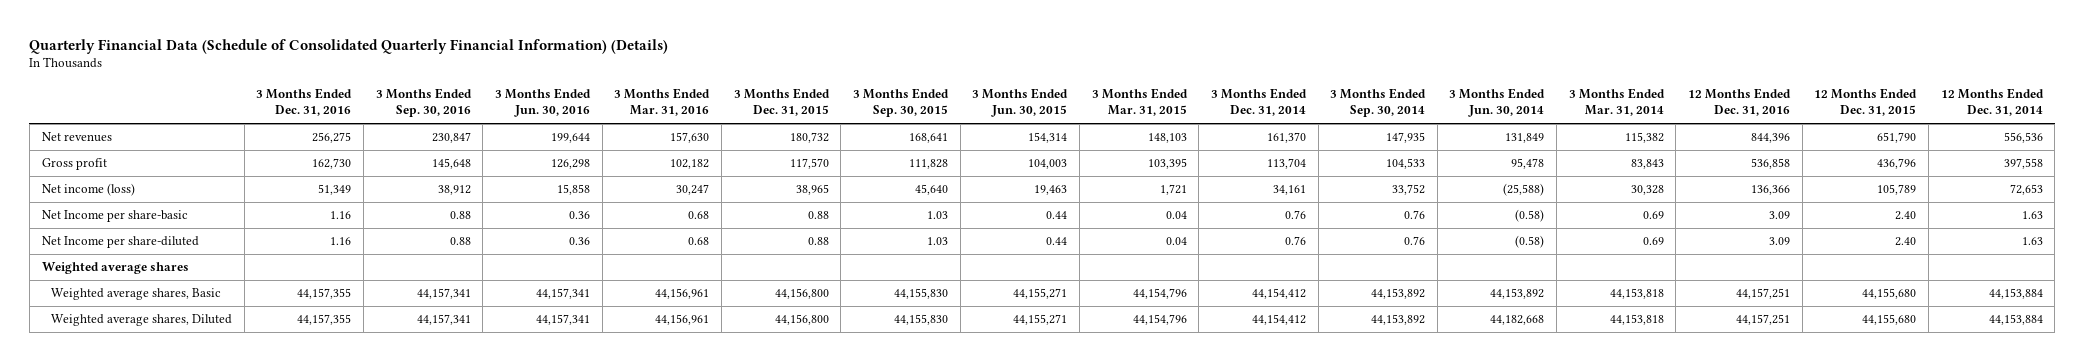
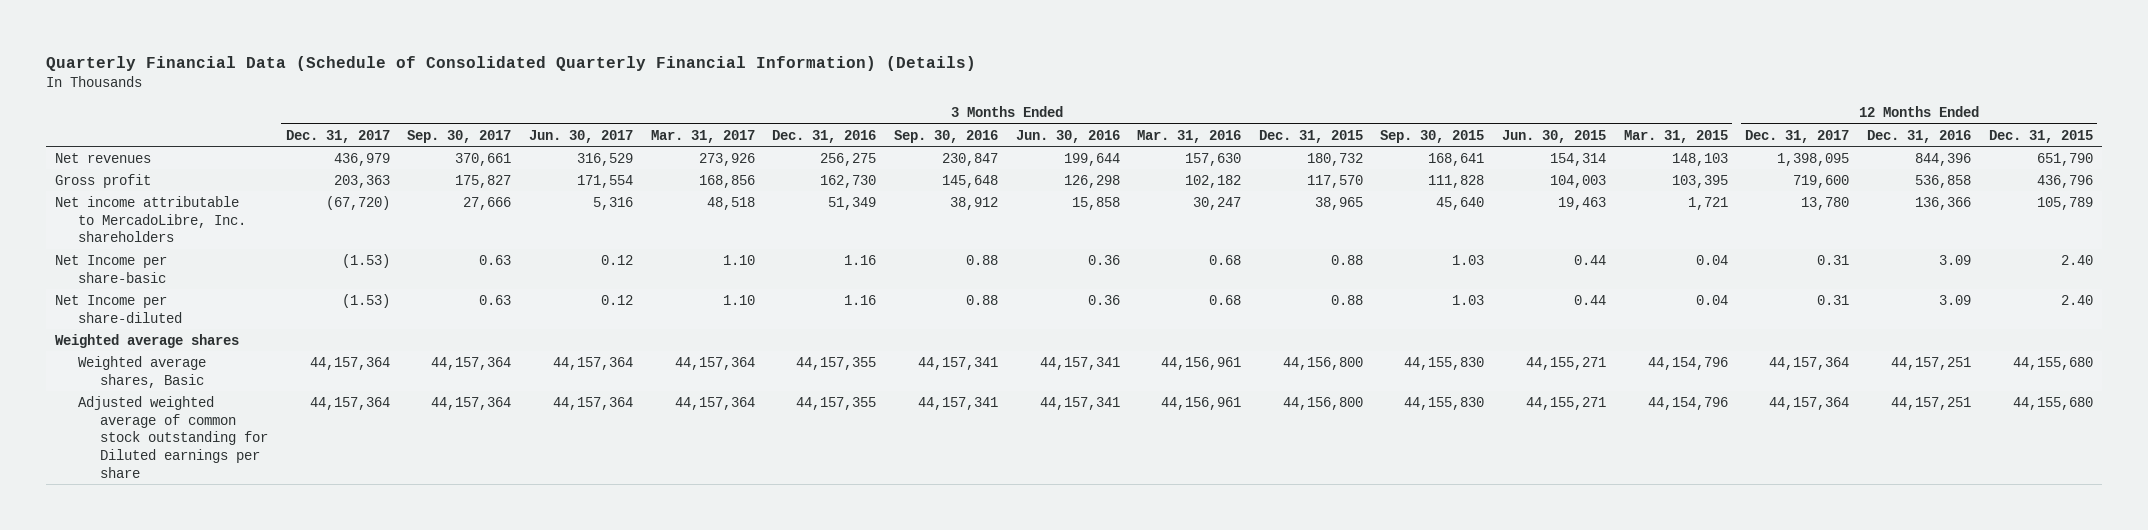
- | 3 Months Ended Dec. 31, 2016 | 3 Months Ended Sep. 30, 2016 | 3 Months Ended Jun. 30, 2016 | 3 Months Ended Mar. 31, 2016 | 3 Months Ended Dec. 31, 2015 | 3 Months Ended Sep. 30, 2015 | 3 Months Ended Jun. 30, 2015 | 3 Months Ended Mar. 31, 2015 | 3 Months Ended Dec. 31, 2014 | 3 Months Ended Sep. 30, 2014 | 3 Months Ended Jun. 30, 2014 | 3 Months Ended Mar. 31, 2014 | 12 Months Ended Dec. 31, 2016 | 12 Months Ended Dec. 31, 2015 | 12 Months Ended Dec. 31, 2014
+ | 3 Months Ended Dec. 31, 2017 | 3 Months Ended Sep. 30, 2017 | 3 Months Ended Jun. 30, 2017 | 3 Months Ended Mar. 31, 2017 | 3 Months Ended Dec. 31, 2016 | 3 Months Ended Sep. 30, 2016 | 3 Months Ended Jun. 30, 2016 | 3 Months Ended Mar. 31, 2016 | 3 Months Ended Dec. 31, 2015 | 3 Months Ended Sep. 30, 2015 | 3 Months Ended Jun. 30, 2015 | 3 Months Ended Mar. 31, 2015 | 12 Months Ended Dec. 31, 2017 | 12 Months Ended Dec. 31, 2016 | 12 Months Ended Dec. 31, 2015
- Net income (loss) | 51,349 | 38,912 | 15,858 | 30,247 | 38,965 | 45,640 | 19,463 | 1,721 | 34,161 | 33,752 | (25,588) | 30,328 | 136,366 | 105,789 | 72,653
+ Net income attributable to MercadoLibre, Inc. shareholders | (67,720) | 27,666 | 5,316 | 48,518 | 51,349 | 38,912 | 15,858 | 30,247 | 38,965 | 45,640 | 19,463 | 1,721 | 13,780 | 136,366 | 105,789
- Weighted average shares, Diluted | 44,157,355 | 44,157,341 | 44,157,341 | 44,156,961 | 44,156,800 | 44,155,830 | 44,155,271 | 44,154,796 | 44,154,412 | 44,153,892 | 44,182,668 | 44,153,818 | 44,157,251 | 44,155,680 | 44,153,884
+ Adjusted weighted average of common stock outstanding for Diluted earnings per share | 44,157,364 | 44,157,364 | 44,157,364 | 44,157,364 | 44,157,355 | 44,157,341 | 44,157,341 | 44,156,961 | 44,156,800 | 44,155,830 | 44,155,271 | 44,154,796 | 44,157,364 | 44,157,251 | 44,155,680

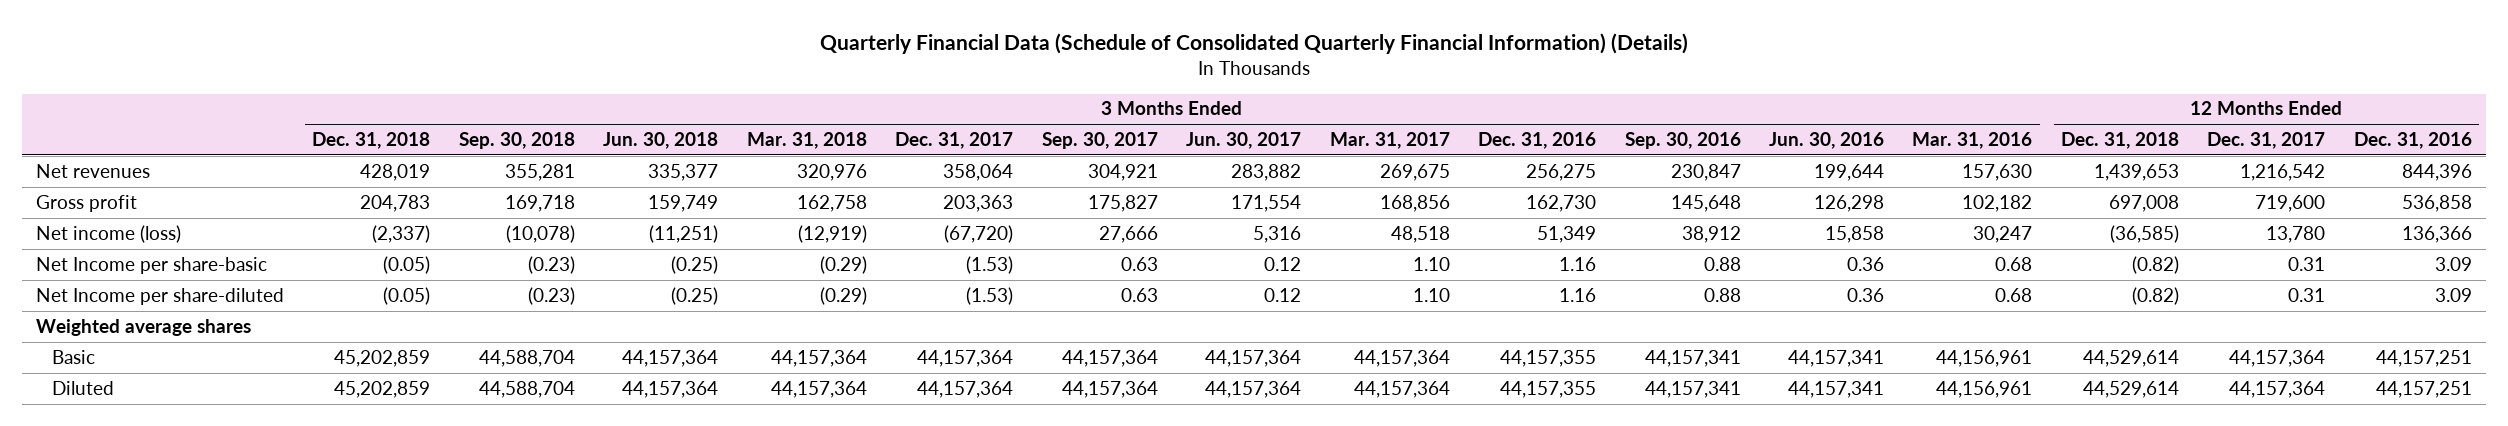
- | 3 Months Ended Dec. 31, 2017 | 3 Months Ended Sep. 30, 2017 | 3 Months Ended Jun. 30, 2017 | 3 Months Ended Mar. 31, 2017 | 3 Months Ended Dec. 31, 2016 | 3 Months Ended Sep. 30, 2016 | 3 Months Ended Jun. 30, 2016 | 3 Months Ended Mar. 31, 2016 | 3 Months Ended Dec. 31, 2015 | 3 Months Ended Sep. 30, 2015 | 3 Months Ended Jun. 30, 2015 | 3 Months Ended Mar. 31, 2015 | 12 Months Ended Dec. 31, 2017 | 12 Months Ended Dec. 31, 2016 | 12 Months Ended Dec. 31, 2015
+ | 3 Months Ended Dec. 31, 2018 | 3 Months Ended Sep. 30, 2018 | 3 Months Ended Jun. 30, 2018 | 3 Months Ended Mar. 31, 2018 | 3 Months Ended Dec. 31, 2017 | 3 Months Ended Sep. 30, 2017 | 3 Months Ended Jun. 30, 2017 | 3 Months Ended Mar. 31, 2017 | 3 Months Ended Dec. 31, 2016 | 3 Months Ended Sep. 30, 2016 | 3 Months Ended Jun. 30, 2016 | 3 Months Ended Mar. 31, 2016 | 12 Months Ended Dec. 31, 2018 | 12 Months Ended Dec. 31, 2017 | 12 Months Ended Dec. 31, 2016
- Net revenues | 436,979 | 370,661 | 316,529 | 273,926 | 256,275 | 230,847 | 199,644 | 157,630 | 180,732 | 168,641 | 154,314 | 148,103 | 1,398,095 | 844,396 | 651,790
+ Net revenues | 428,019 | 355,281 | 335,377 | 320,976 | 358,064 | 304,921 | 283,882 | 269,675 | 256,275 | 230,847 | 199,644 | 157,630 | 1,439,653 | 1,216,542 | 844,396
- Net income attributable to MercadoLibre, Inc. shareholders | (67,720) | 27,666 | 5,316 | 48,518 | 51,349 | 38,912 | 15,858 | 30,247 | 38,965 | 45,640 | 19,463 | 1,721 | 13,780 | 136,366 | 105,789
+ Net income (loss) | (2,337) | (10,078) | (11,251) | (12,919) | (67,720) | 27,666 | 5,316 | 48,518 | 51,349 | 38,912 | 15,858 | 30,247 | (36,585) | 13,780 | 136,366
- Weighted average shares, Basic | 44,157,364 | 44,157,364 | 44,157,364 | 44,157,364 | 44,157,355 | 44,157,341 | 44,157,341 | 44,156,961 | 44,156,800 | 44,155,830 | 44,155,271 | 44,154,796 | 44,157,364 | 44,157,251 | 44,155,680
- Adjusted weighted average of common stock outstanding for Diluted earnings per share | 44,157,364 | 44,157,364 | 44,157,364 | 44,157,364 | 44,157,355 | 44,157,341 | 44,157,341 | 44,156,961 | 44,156,800 | 44,155,830 | 44,155,271 | 44,154,796 | 44,157,364 | 44,157,251 | 44,155,680
+ Basic | 45,202,859 | 44,588,704 | 44,157,364 | 44,157,364 | 44,157,364 | 44,157,364 | 44,157,364 | 44,157,364 | 44,157,355 | 44,157,341 | 44,157,341 | 44,156,961 | 44,529,614 | 44,157,364 | 44,157,251
+ Diluted | 45,202,859 | 44,588,704 | 44,157,364 | 44,157,364 | 44,157,364 | 44,157,364 | 44,157,364 | 44,157,364 | 44,157,355 | 44,157,341 | 44,157,341 | 44,156,961 | 44,529,614 | 44,157,364 | 44,157,251

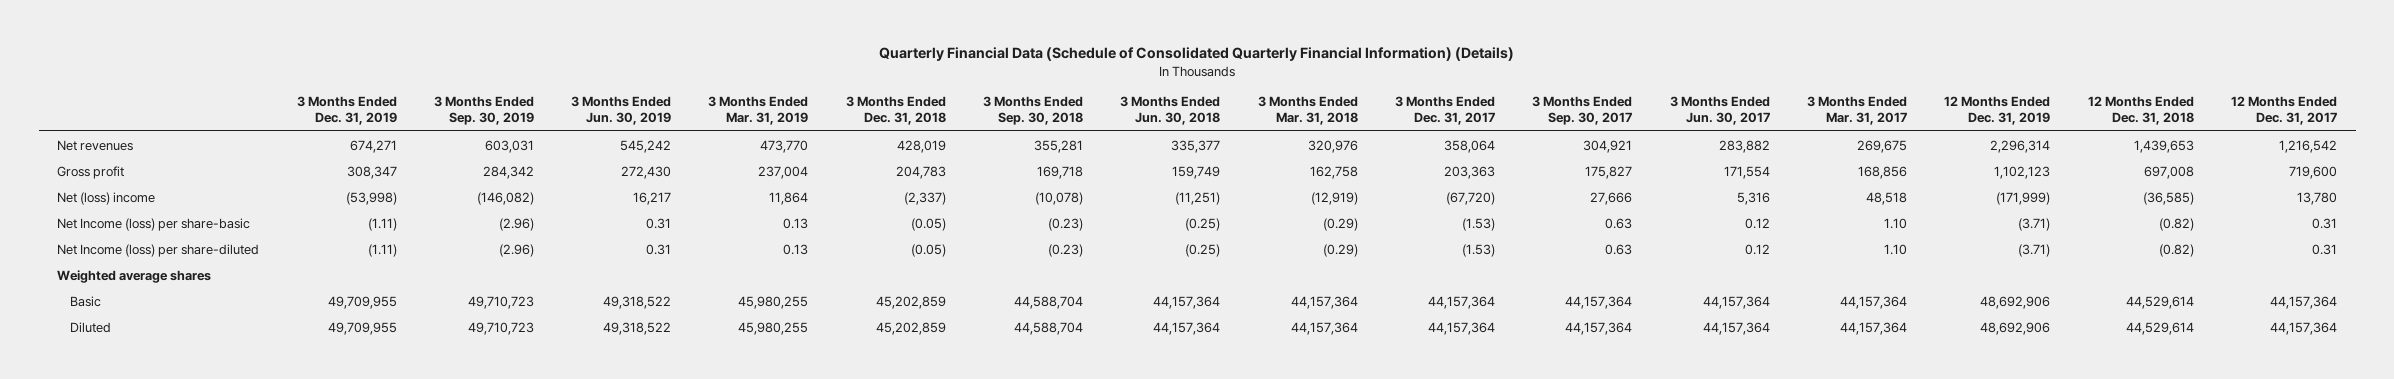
- | 3 Months Ended Dec. 31, 2018 | 3 Months Ended Sep. 30, 2018 | 3 Months Ended Jun. 30, 2018 | 3 Months Ended Mar. 31, 2018 | 3 Months Ended Dec. 31, 2017 | 3 Months Ended Sep. 30, 2017 | 3 Months Ended Jun. 30, 2017 | 3 Months Ended Mar. 31, 2017 | 3 Months Ended Dec. 31, 2016 | 3 Months Ended Sep. 30, 2016 | 3 Months Ended Jun. 30, 2016 | 3 Months Ended Mar. 31, 2016 | 12 Months Ended Dec. 31, 2018 | 12 Months Ended Dec. 31, 2017 | 12 Months Ended Dec. 31, 2016
+ | 3 Months Ended Dec. 31, 2019 | 3 Months Ended Sep. 30, 2019 | 3 Months Ended Jun. 30, 2019 | 3 Months Ended Mar. 31, 2019 | 3 Months Ended Dec. 31, 2018 | 3 Months Ended Sep. 30, 2018 | 3 Months Ended Jun. 30, 2018 | 3 Months Ended Mar. 31, 2018 | 3 Months Ended Dec. 31, 2017 | 3 Months Ended Sep. 30, 2017 | 3 Months Ended Jun. 30, 2017 | 3 Months Ended Mar. 31, 2017 | 12 Months Ended Dec. 31, 2019 | 12 Months Ended Dec. 31, 2018 | 12 Months Ended Dec. 31, 2017
- Net income (loss) | (2,337) | (10,078) | (11,251) | (12,919) | (67,720) | 27,666 | 5,316 | 48,518 | 51,349 | 38,912 | 15,858 | 30,247 | (36,585) | 13,780 | 136,366
- Net Income per share-basic | (0.05) | (0.23) | (0.25) | (0.29) | (1.53) | 0.63 | 0.12 | 1.10 | 1.16 | 0.88 | 0.36 | 0.68 | (0.82) | 0.31 | 3.09
- Net Income per share-diluted | (0.05) | (0.23) | (0.25) | (0.29) | (1.53) | 0.63 | 0.12 | 1.10 | 1.16 | 0.88 | 0.36 | 0.68 | (0.82) | 0.31 | 3.09
+ Net (loss) income | (53,998) | (146,082) | 16,217 | 11,864 | (2,337) | (10,078) | (11,251) | (12,919) | (67,720) | 27,666 | 5,316 | 48,518 | (171,999) | (36,585) | 13,780
+ Net Income (loss) per share-basic | (1.11) | (2.96) | 0.31 | 0.13 | (0.05) | (0.23) | (0.25) | (0.29) | (1.53) | 0.63 | 0.12 | 1.10 | (3.71) | (0.82) | 0.31
+ Net Income (loss) per share-diluted | (1.11) | (2.96) | 0.31 | 0.13 | (0.05) | (0.23) | (0.25) | (0.29) | (1.53) | 0.63 | 0.12 | 1.10 | (3.71) | (0.82) | 0.31

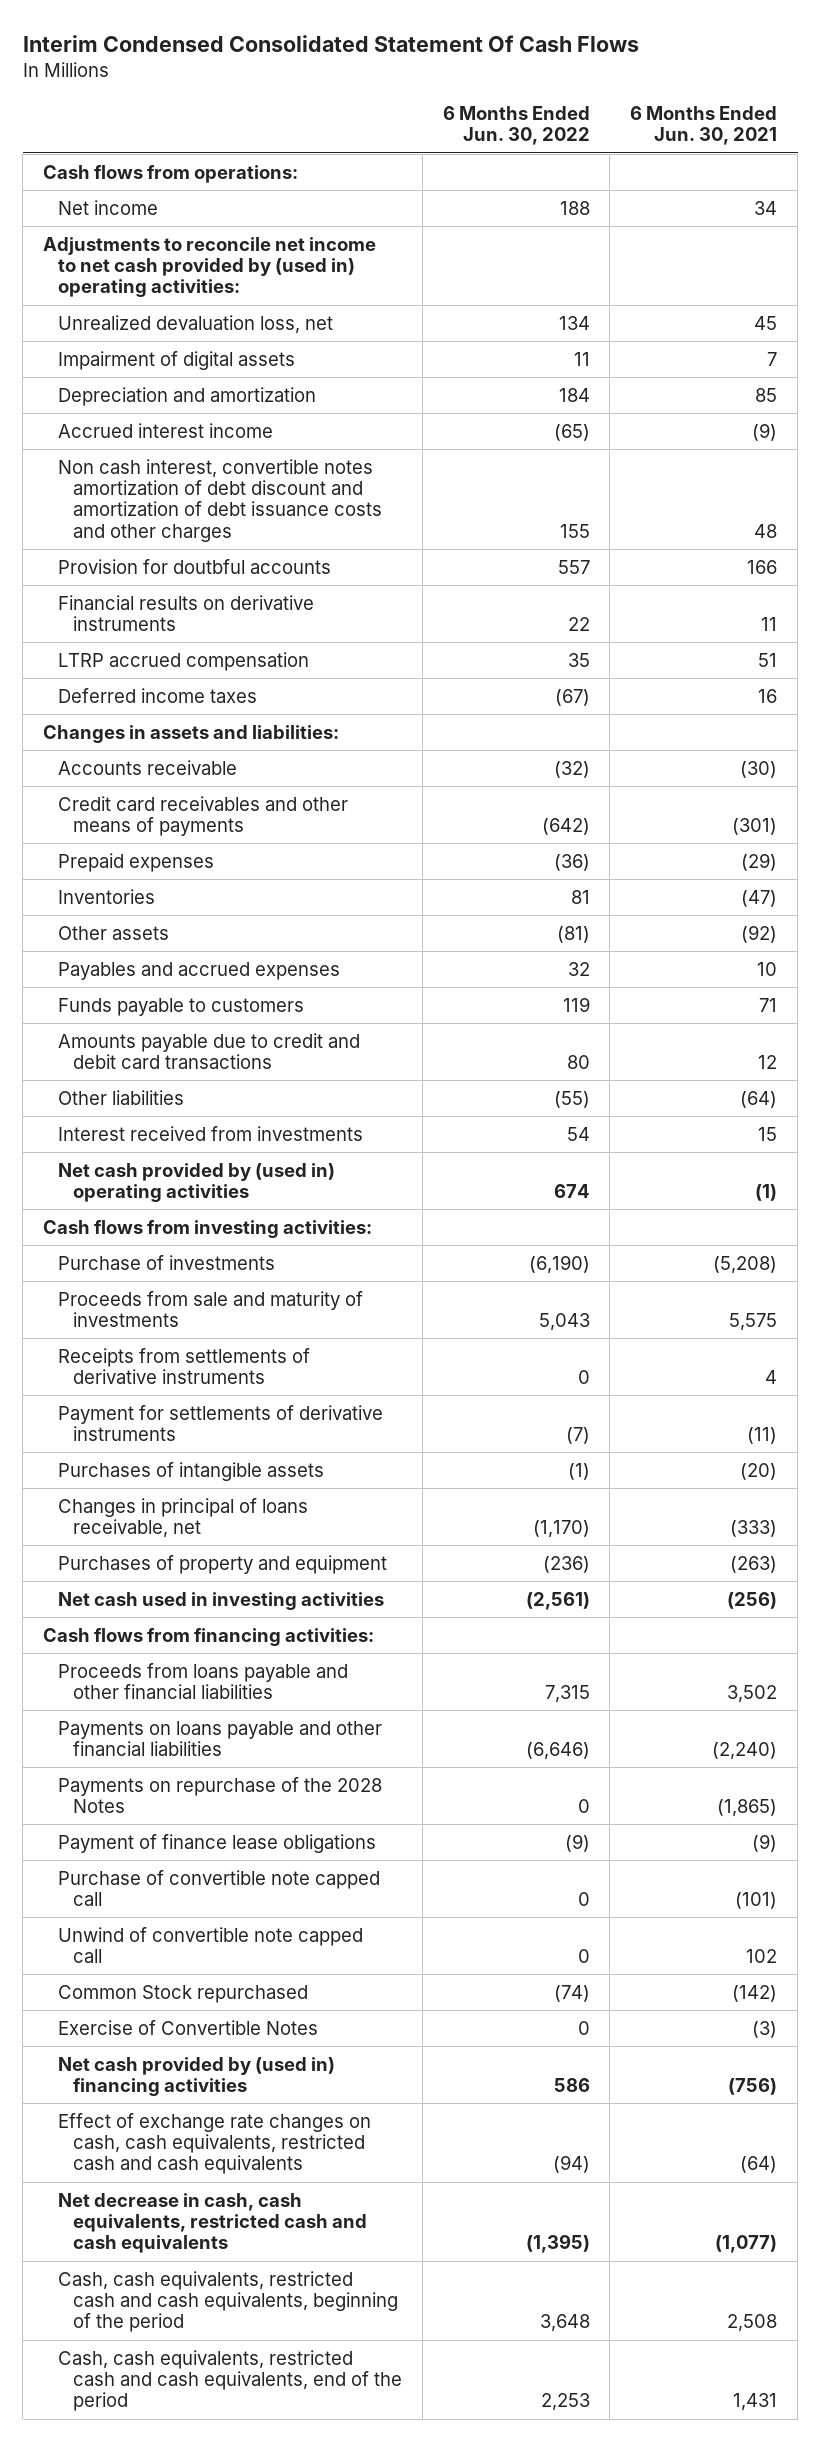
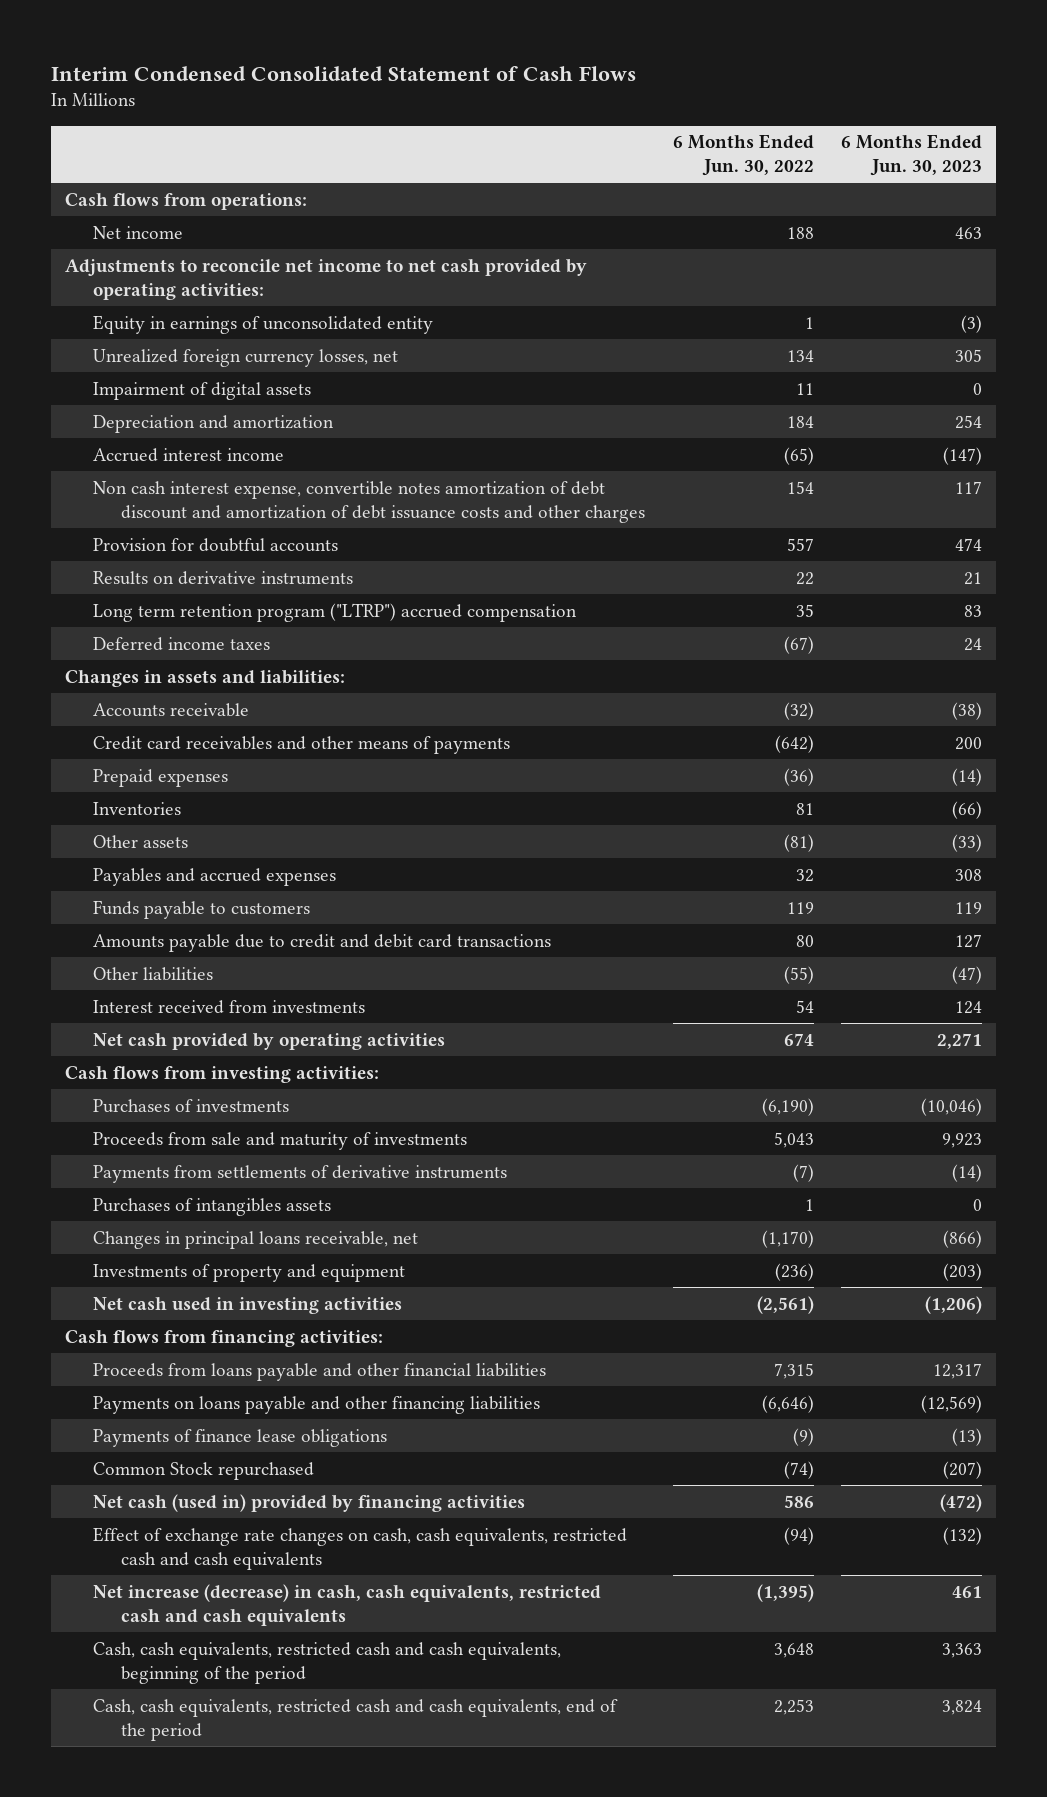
- Interim Condensed Consolidated Statement Of Cash Flows
+ Interim Condensed Consolidated Statement of Cash Flows
- | 6 Months Ended Jun. 30, 2022 | 6 Months Ended Jun. 30, 2021
+ | 6 Months Ended Jun. 30, 2022 | 6 Months Ended Jun. 30, 2023
- Adjustments to reconcile net income to net cash provided by (used in) operating activities:
- Unrealized devaluation loss, net | 134 | 45
+ Adjustments to reconcile net income to net cash provided by operating activities:
+ Equity in earnings of unconsolidated entity | 1 | (3)
+ Unrealized foreign currency losses, net | 134 | 305
- Non cash interest, convertible notes amortization of debt discount and amortization of debt issuance costs and other charges | 155 | 48
- Provision for doutbful accounts | 557 | 166
- Financial results on derivative instruments | 22 | 11
- LTRP accrued compensation | 35 | 51
+ Non cash interest expense, convertible notes amortization of debt discount and amortization of debt issuance costs and other charges | 154 | 117
+ Provision for doubtful accounts | 557 | 474
+ Results on derivative instruments | 22 | 21
+ Long term retention program ("LTRP") accrued compensation | 35 | 83
- Net cash provided by (used in) operating activities | 674 | (1)
+ Net cash provided by operating activities | 674 | 2,271
- Purchase of investments | (6,190) | (5,208)
+ Purchases of investments | (6,190) | (10,046)
- Receipts from settlements of derivative instruments | 0 | 4
- Payment for settlements of derivative instruments | (7) | (11)
- Purchases of intangible assets | (1) | (20)
- Changes in principal of loans receivable, net | (1,170) | (333)
- Purchases of property and equipment | (236) | (263)
+ Payments from settlements of derivative instruments | (7) | (14)
+ Purchases of intangibles assets | 1 | 0
+ Changes in principal loans receivable, net | (1,170) | (866)
+ Investments of property and equipment | (236) | (203)
- Payments on loans payable and other financial liabilities | (6,646) | (2,240)
- Payments on repurchase of the 2028 Notes | 0 | (1,865)
- Payment of finance lease obligations | (9) | (9)
- Purchase of convertible note capped call | 0 | (101)
- Unwind of convertible note capped call | 0 | 102
+ Payments on loans payable and other financing liabilities | (6,646) | (12,569)
+ Payments of finance lease obligations | (9) | (13)
- Exercise of Convertible Notes | 0 | (3)
- Net cash provided by (used in) financing activities | 586 | (756)
+ Net cash (used in) provided by financing activities | 586 | (472)
- Net decrease in cash, cash equivalents, restricted cash and cash equivalents | (1,395) | (1,077)
+ Net increase (decrease) in cash, cash equivalents, restricted cash and cash equivalents | (1,395) | 461

